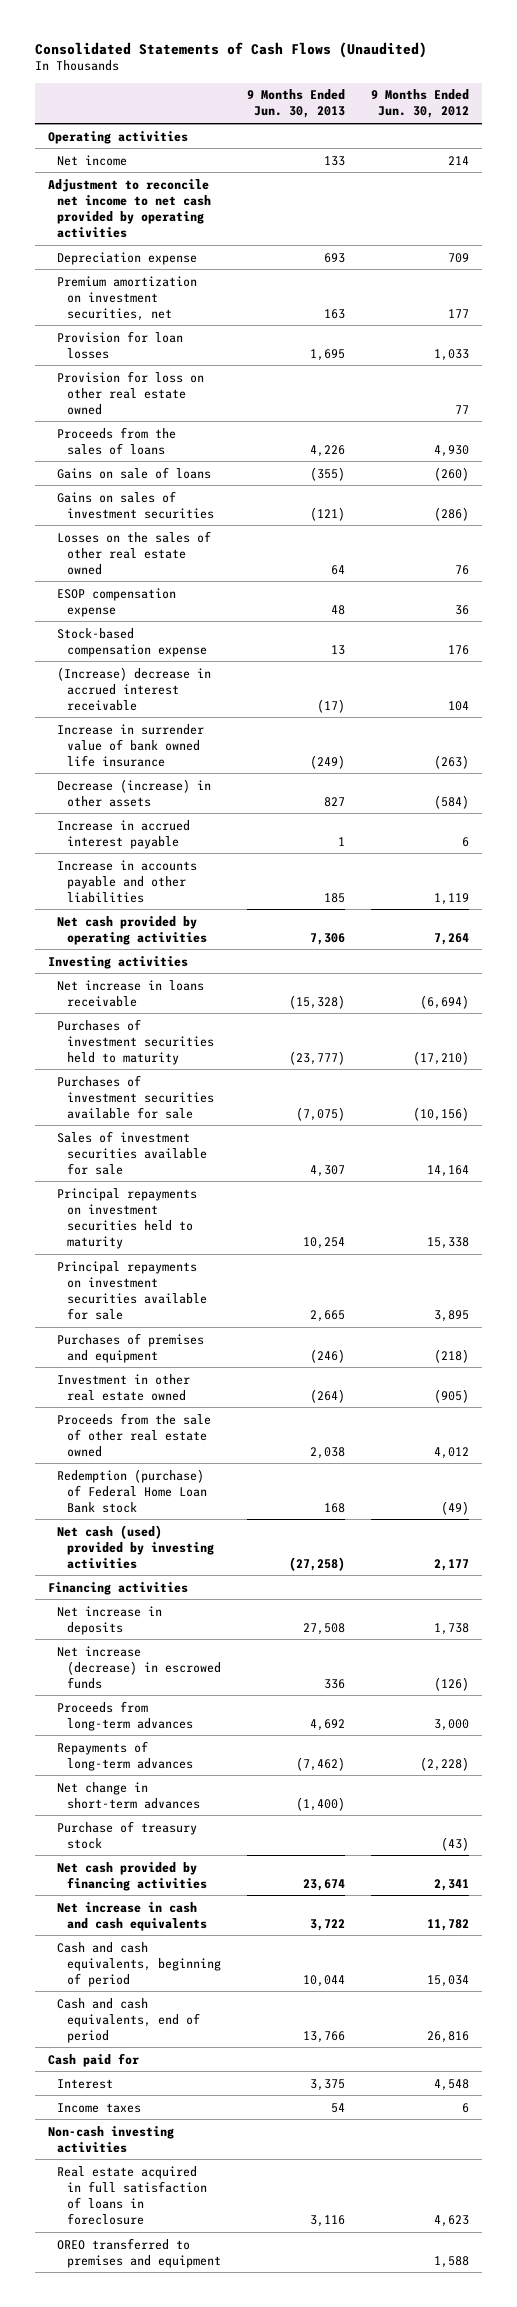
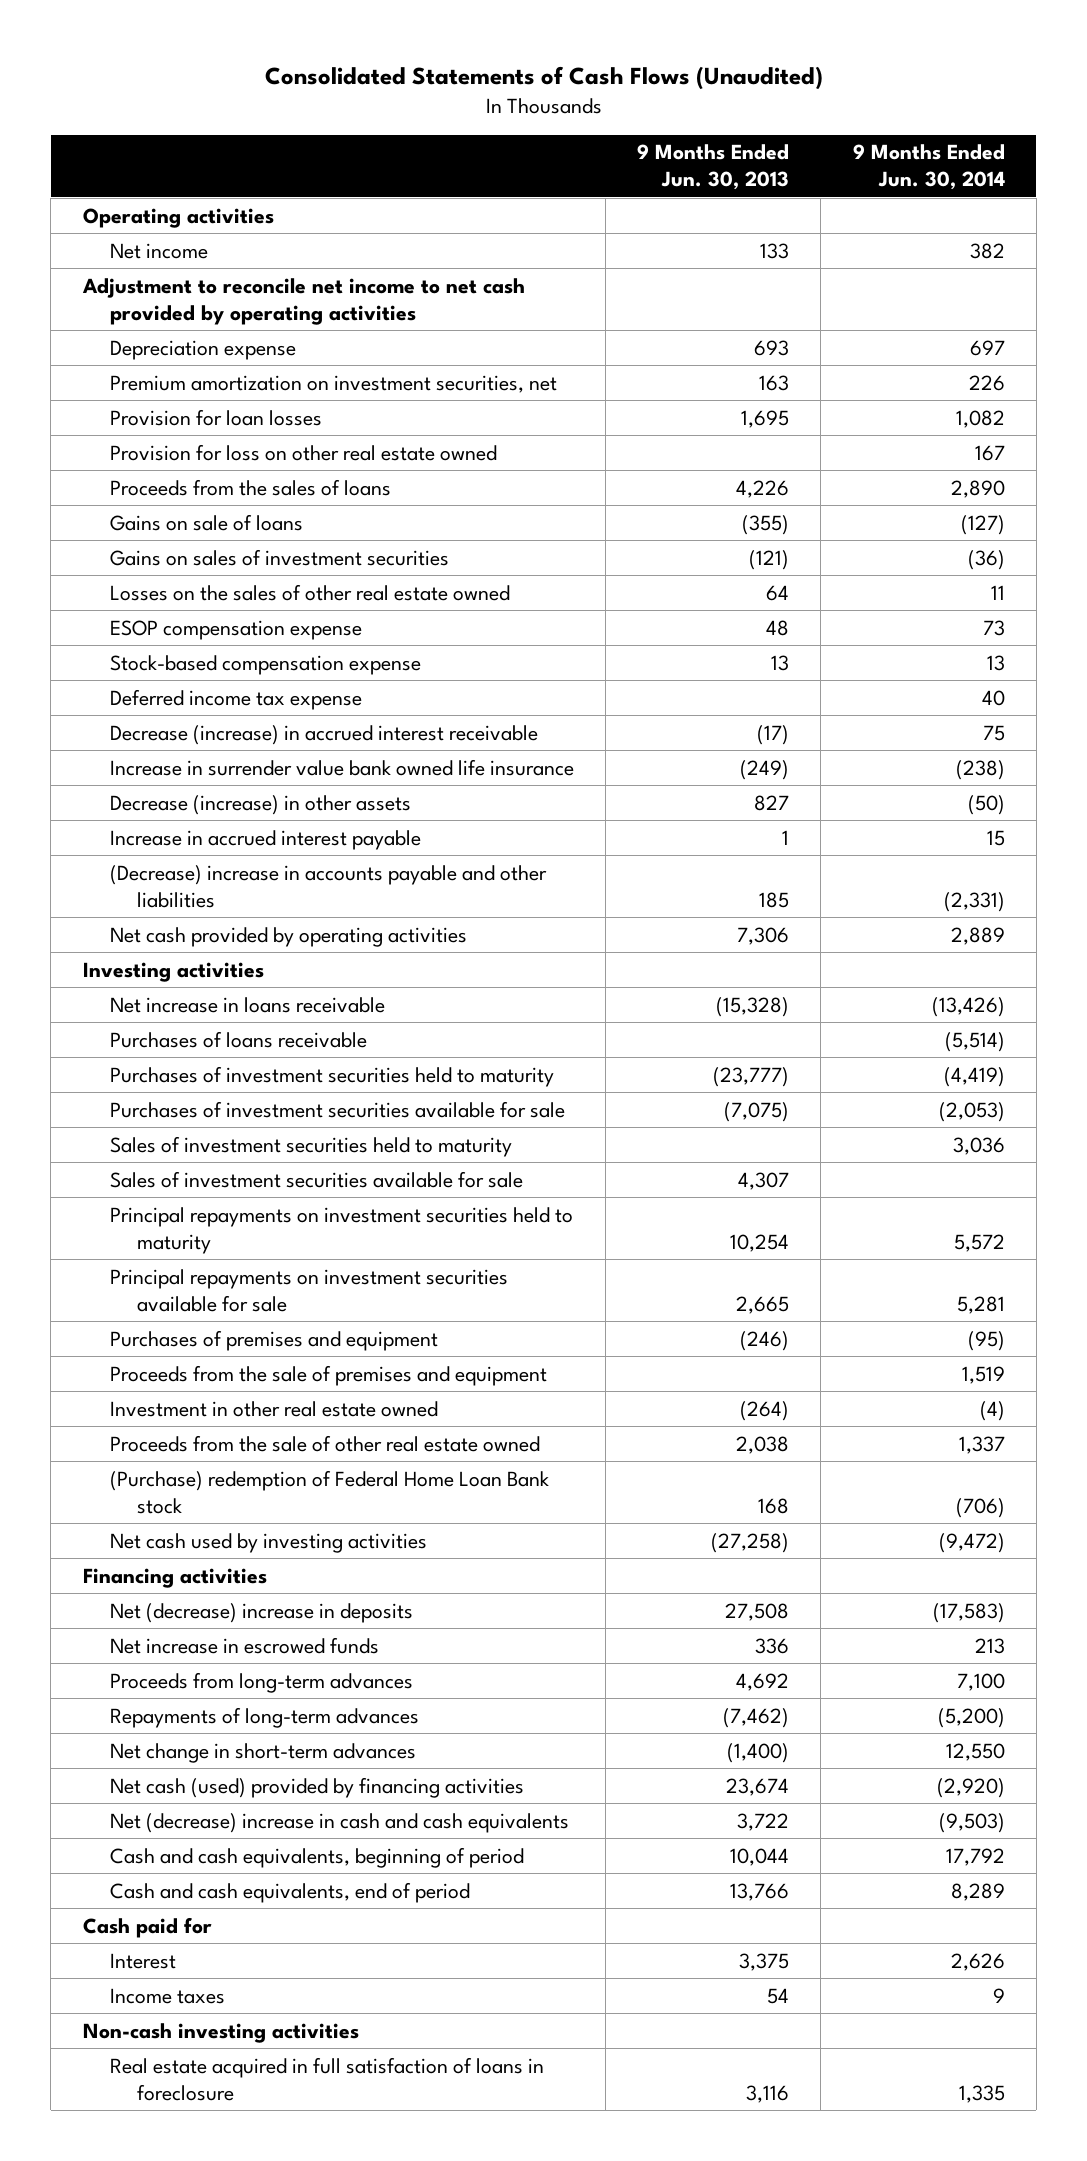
- | 9 Months Ended Jun. 30, 2013 | 9 Months Ended Jun. 30, 2012
+ | 9 Months Ended Jun. 30, 2013 | 9 Months Ended Jun. 30, 2014
- (Increase) decrease in accrued interest receivable | (17) | 104
- Increase in surrender value of bank owned life insurance | (249) | (263)
+ Deferred income tax expense | | 40
+ Decrease (increase) in accrued interest receivable | (17) | 75
+ Increase in surrender value bank owned life insurance | (249) | (238)
- Increase in accounts payable and other liabilities | 185 | 1,119
+ (Decrease) increase in accounts payable and other liabilities | 185 | (2,331)
+ Purchases of loans receivable | | (5,514)
+ Sales of investment securities held to maturity | | 3,036
+ Proceeds from the sale of premises and equipment | | 1,519
- Redemption (purchase) of Federal Home Loan Bank stock | 168 | (49)
- Net cash (used) provided by investing activities | (27,258) | 2,177
+ (Purchase) redemption of Federal Home Loan Bank stock | 168 | (706)
+ Net cash used by investing activities | (27,258) | (9,472)
- Net increase in deposits | 27,508 | 1,738
- Net increase (decrease) in escrowed funds | 336 | (126)
+ Net (decrease) increase in deposits | 27,508 | (17,583)
+ Net increase in escrowed funds | 336 | 213
- Purchase of treasury stock | | (43)
- Net cash provided by financing activities | 23,674 | 2,341
- Net increase in cash and cash equivalents | 3,722 | 11,782
+ Net cash (used) provided by financing activities | 23,674 | (2,920)
+ Net (decrease) increase in cash and cash equivalents | 3,722 | (9,503)
- OREO transferred to premises and equipment | | 1,588

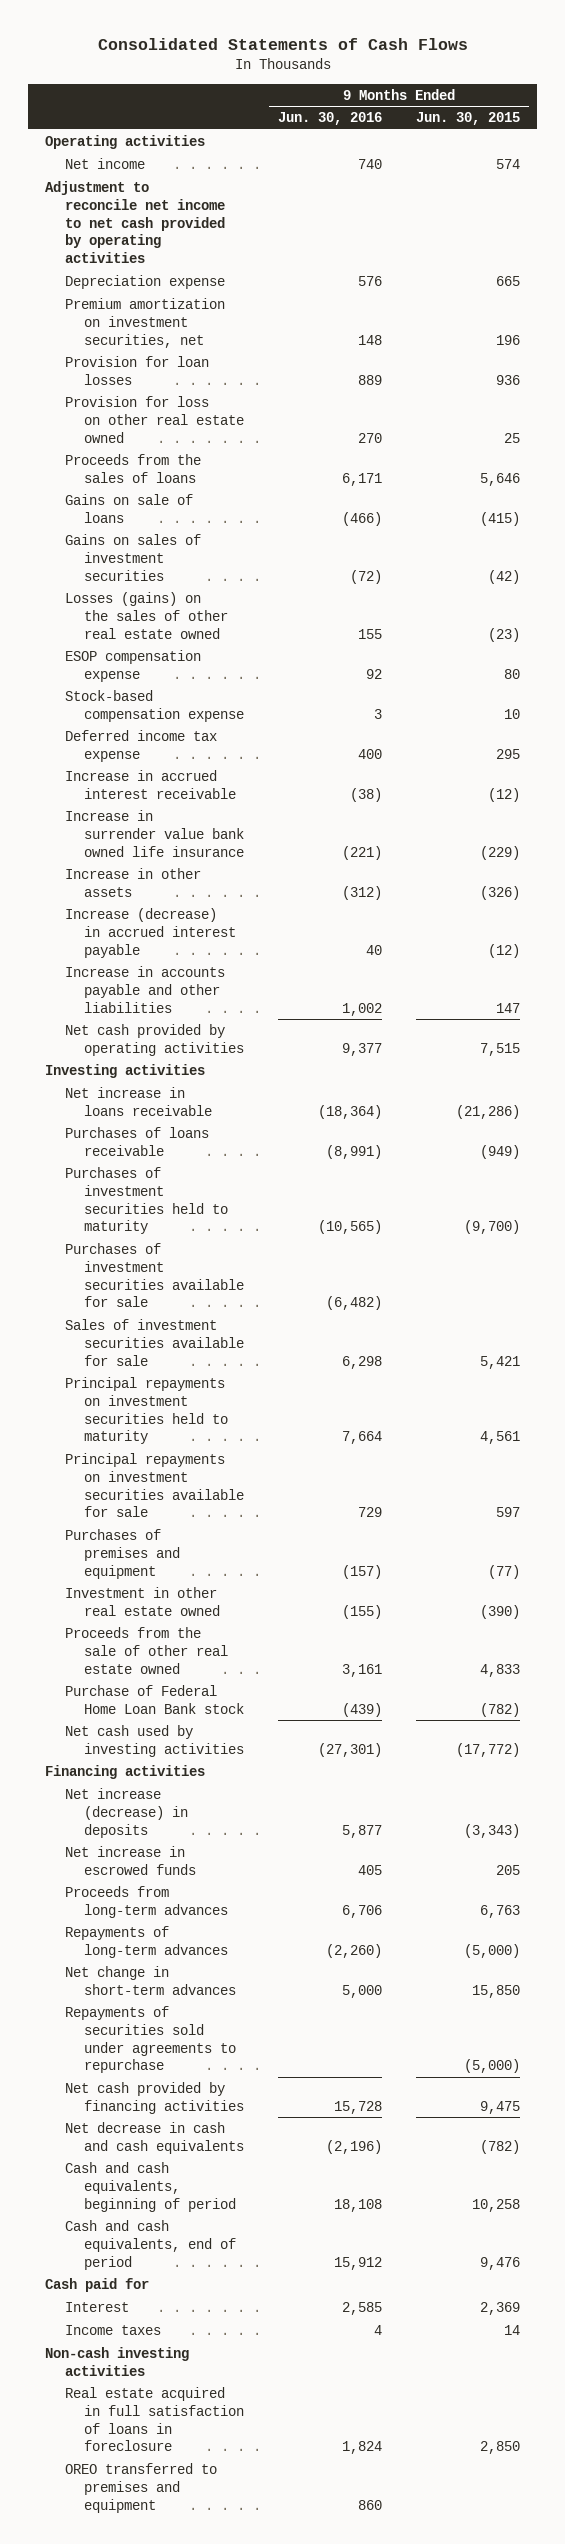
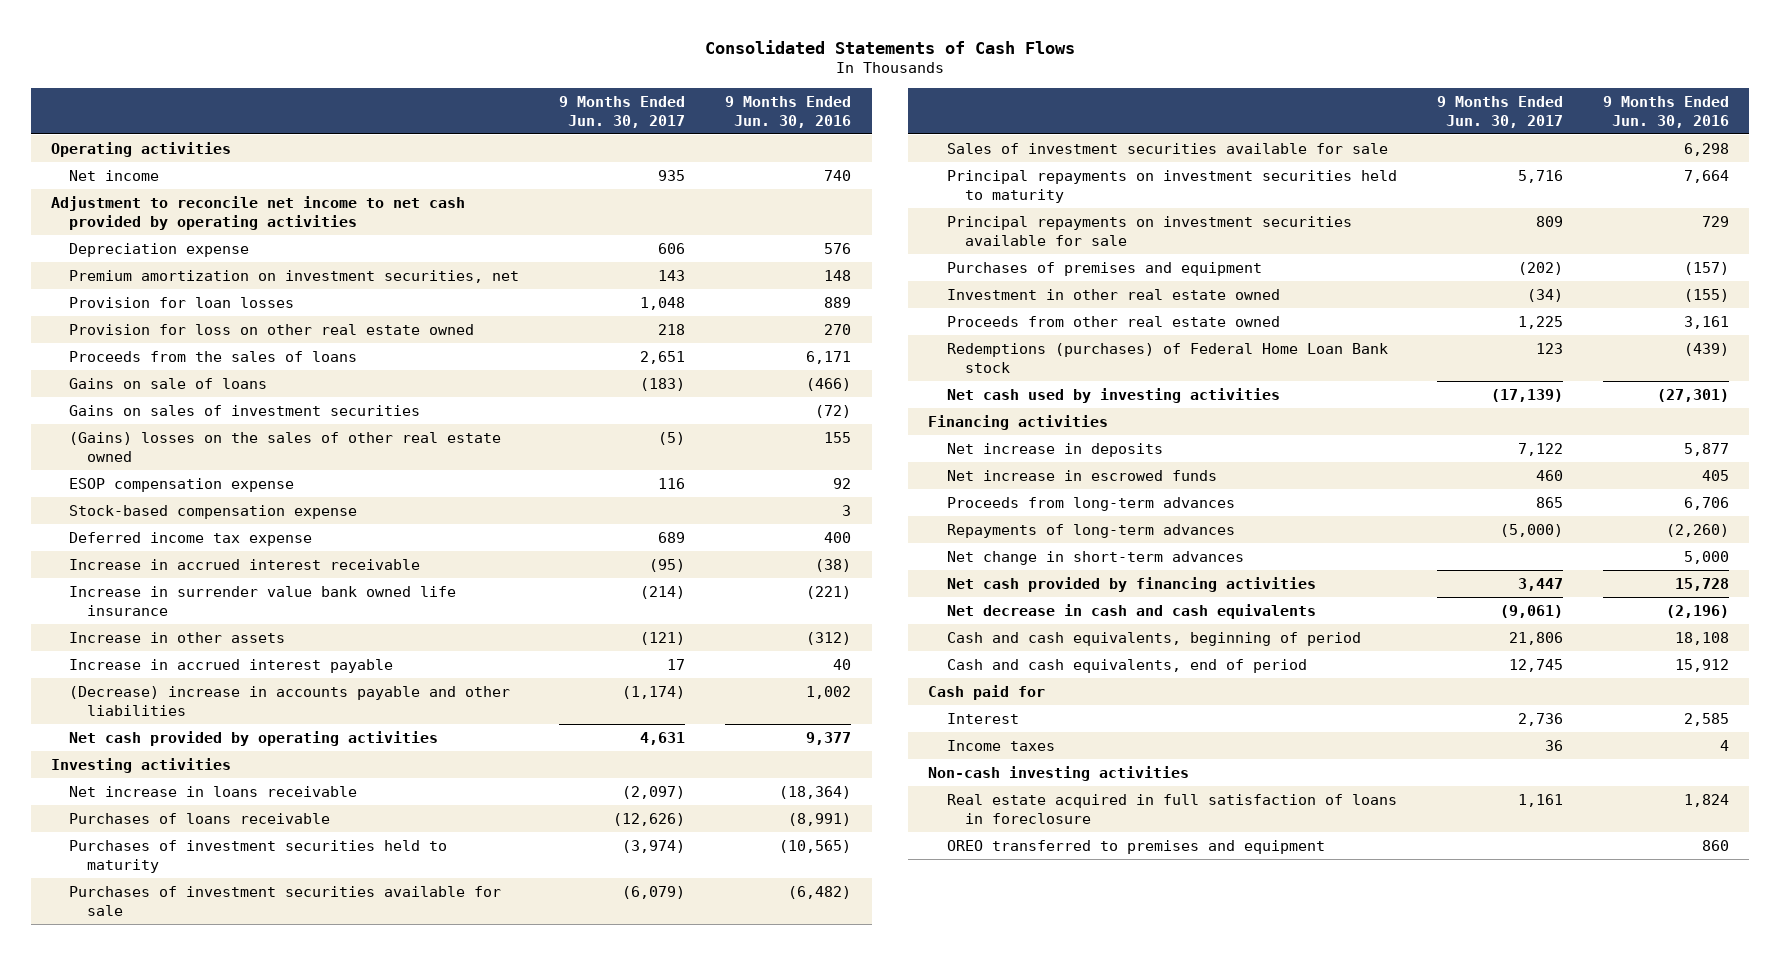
- | 9 Months Ended Jun. 30, 2016 | 9 Months Ended Jun. 30, 2015
+ | 9 Months Ended Jun. 30, 2017 | 9 Months Ended Jun. 30, 2016
- Losses (gains) on the sales of other real estate owned | 155 | (23)
+ (Gains) losses on the sales of other real estate owned | (5) | 155
- Increase (decrease) in accrued interest payable | 40 | (12)
- Increase in accounts payable and other liabilities | 1,002 | 147
+ Increase in accrued interest payable | 17 | 40
+ (Decrease) increase in accounts payable and other liabilities | (1,174) | 1,002
- Proceeds from the sale of other real estate owned | 3,161 | 4,833
- Purchase of Federal Home Loan Bank stock | (439) | (782)
+ Proceeds from other real estate owned | 1,225 | 3,161
+ Redemptions (purchases) of Federal Home Loan Bank stock | 123 | (439)
- Net increase (decrease) in deposits | 5,877 | (3,343)
+ Net increase in deposits | 7,122 | 5,877
- Repayments of securities sold under agreements to repurchase | | (5,000)

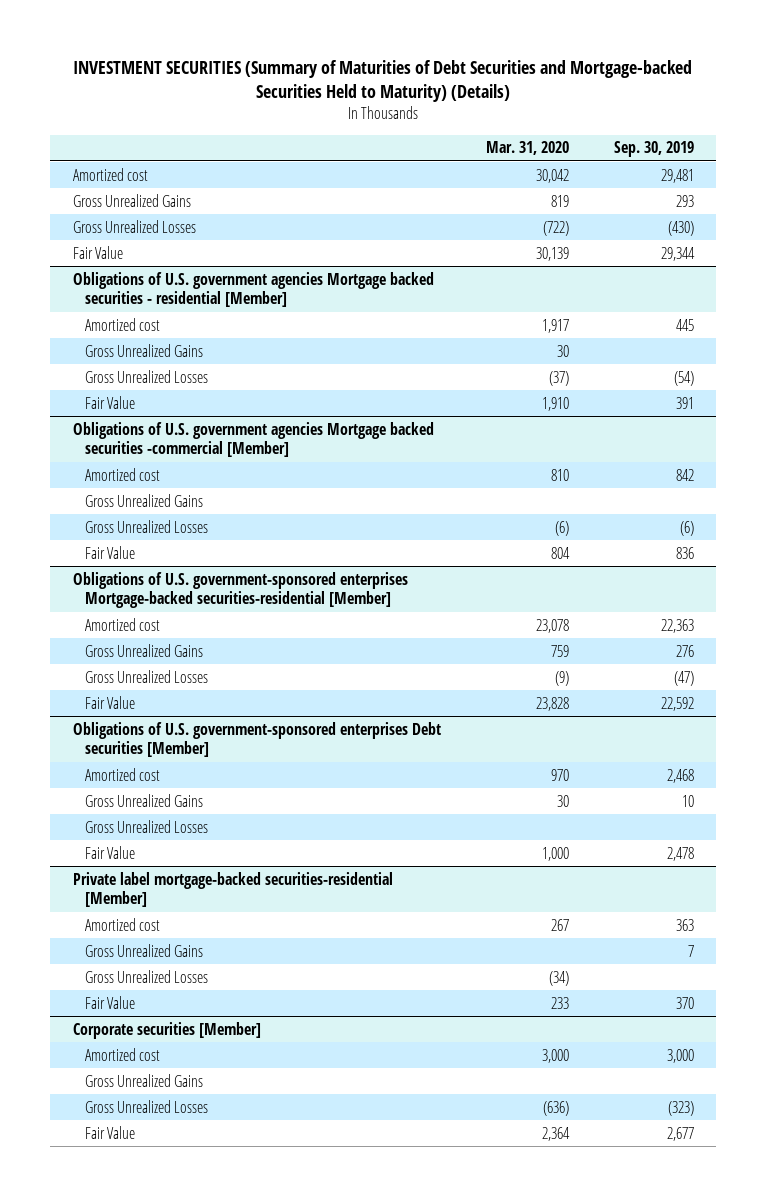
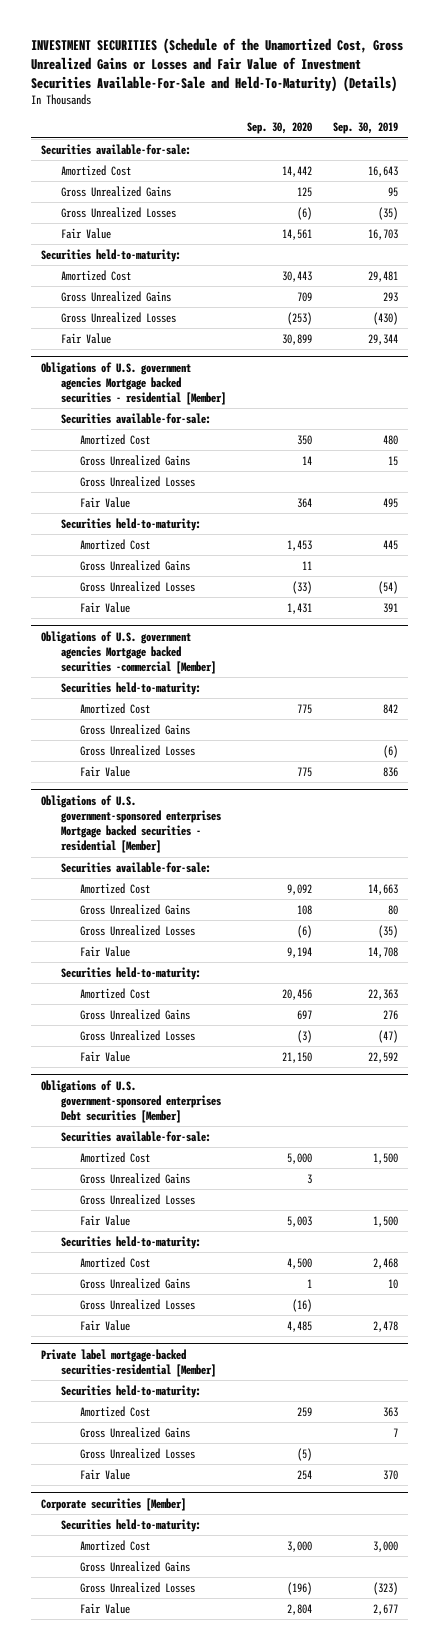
- INVESTMENT SECURITIES (Summary of Maturities of Debt Securities and Mortgage-backed Securities Held to Maturity) (Details)
+ INVESTMENT SECURITIES (Schedule of the Unamortized Cost, Gross Unrealized Gains or Losses and Fair Value of Investment Securities Available-For-Sale and Held-To-Maturity) (Details)
- | Mar. 31, 2020 | Sep. 30, 2019
+ | Sep. 30, 2020 | Sep. 30, 2019
- Amortized cost | 30,042 | 29,481
+ Securities available-for-sale:
+ Amortized Cost | 14,442 | 16,643
+ Gross Unrealized Gains | 125 | 95
+ Gross Unrealized Losses | (6) | (35)
+ Fair Value | 14,561 | 16,703
+ Securities held-to-maturity:
+ Amortized Cost | 30,443 | 29,481
@ Obligations of U.S. government agencies Mortgage backed securities - residential [Member]
- Amortized cost | 1,917 | 445
+ Securities available-for-sale:
+ Amortized Cost | 350 | 480
+ Gross Unrealized Gains | 14 | 15
+ Gross Unrealized Losses
+ Fair Value | 364 | 495
+ Securities held-to-maturity:
+ Amortized Cost | 1,453 | 445
@ Obligations of U.S. government agencies Mortgage backed securities -commercial [Member]
- Amortized cost | 810 | 842
+ Securities held-to-maturity:
+ Amortized Cost | 775 | 842
- Obligations of U.S. government-sponsored enterprises Mortgage-backed securities-residential [Member]
- Amortized cost | 23,078 | 22,363
+ Obligations of U.S. government-sponsored enterprises Mortgage backed securities - residential [Member]
+ Securities available-for-sale:
+ Amortized Cost | 9,092 | 14,663
+ Gross Unrealized Gains | 108 | 80
+ Gross Unrealized Losses | (6) | (35)
+ Fair Value | 9,194 | 14,708
+ Securities held-to-maturity:
+ Amortized Cost | 20,456 | 22,363
@ Obligations of U.S. government-sponsored enterprises Debt securities [Member]
- Amortized cost | 970 | 2,468
+ Securities available-for-sale:
+ Amortized Cost | 5,000 | 1,500
+ Gross Unrealized Gains | 3 |
+ Gross Unrealized Losses
+ Fair Value | 5,003 | 1,500
+ Securities held-to-maturity:
+ Amortized Cost | 4,500 | 2,468
@ Private label mortgage-backed securities-residential [Member]
- Amortized cost | 267 | 363
+ Securities held-to-maturity:
+ Amortized Cost | 259 | 363
@ Corporate securities [Member]
- Amortized cost | 3,000 | 3,000
+ Securities held-to-maturity:
+ Amortized Cost | 3,000 | 3,000

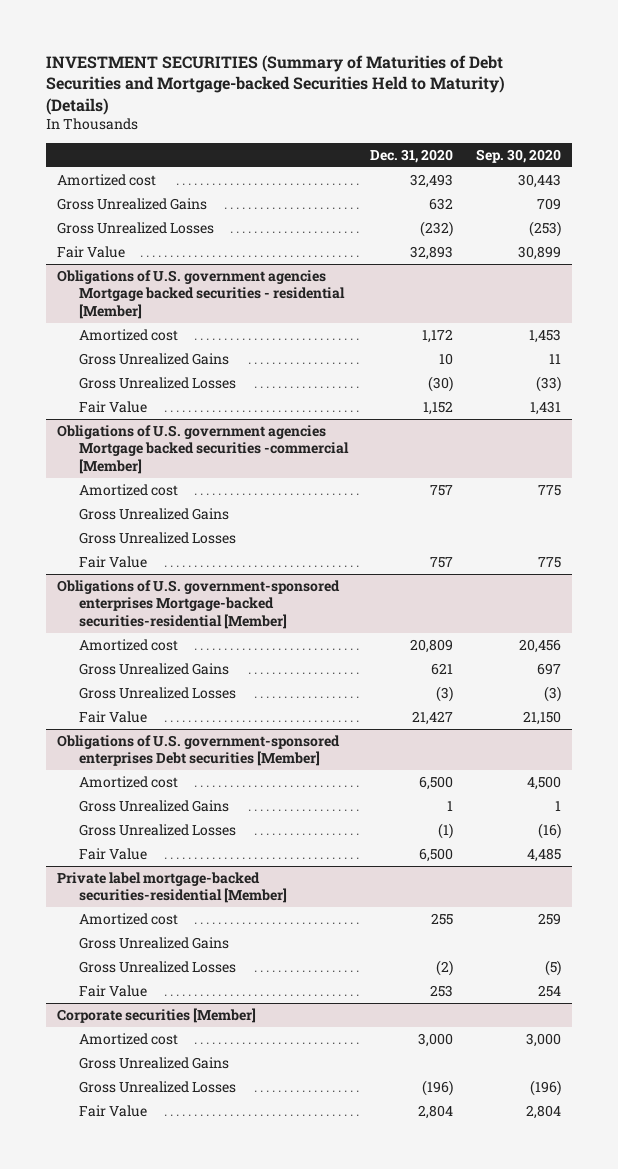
- INVESTMENT SECURITIES (Schedule of the Unamortized Cost, Gross Unrealized Gains or Losses and Fair Value of Investment Securities Available-For-Sale and Held-To-Maturity) (Details)
+ INVESTMENT SECURITIES (Summary of Maturities of Debt Securities and Mortgage-backed Securities Held to Maturity) (Details)
- | Sep. 30, 2020 | Sep. 30, 2019
+ | Dec. 31, 2020 | Sep. 30, 2020
- Securities available-for-sale:
- Amortized Cost | 14,442 | 16,643
- Gross Unrealized Gains | 125 | 95
- Gross Unrealized Losses | (6) | (35)
- Fair Value | 14,561 | 16,703
- Securities held-to-maturity:
- Amortized Cost | 30,443 | 29,481
+ Amortized cost | 32,493 | 30,443
@ Obligations of U.S. government agencies Mortgage backed securities - residential [Member]
- Securities available-for-sale:
- Amortized Cost | 350 | 480
- Gross Unrealized Gains | 14 | 15
- Gross Unrealized Losses
- Fair Value | 364 | 495
- Securities held-to-maturity:
- Amortized Cost | 1,453 | 445
+ Amortized cost | 1,172 | 1,453
@ Obligations of U.S. government agencies Mortgage backed securities -commercial [Member]
- Securities held-to-maturity:
- Amortized Cost | 775 | 842
+ Amortized cost | 757 | 775
- Obligations of U.S. government-sponsored enterprises Mortgage backed securities - residential [Member]
- Securities available-for-sale:
- Amortized Cost | 9,092 | 14,663
- Gross Unrealized Gains | 108 | 80
- Gross Unrealized Losses | (6) | (35)
- Fair Value | 9,194 | 14,708
- Securities held-to-maturity:
- Amortized Cost | 20,456 | 22,363
+ Obligations of U.S. government-sponsored enterprises Mortgage-backed securities-residential [Member]
+ Amortized cost | 20,809 | 20,456
@ Obligations of U.S. government-sponsored enterprises Debt securities [Member]
- Securities available-for-sale:
- Amortized Cost | 5,000 | 1,500
- Gross Unrealized Gains | 3 |
- Gross Unrealized Losses
- Fair Value | 5,003 | 1,500
- Securities held-to-maturity:
- Amortized Cost | 4,500 | 2,468
+ Amortized cost | 6,500 | 4,500
@ Private label mortgage-backed securities-residential [Member]
- Securities held-to-maturity:
- Amortized Cost | 259 | 363
+ Amortized cost | 255 | 259
@ Corporate securities [Member]
- Securities held-to-maturity:
- Amortized Cost | 3,000 | 3,000
+ Amortized cost | 3,000 | 3,000

